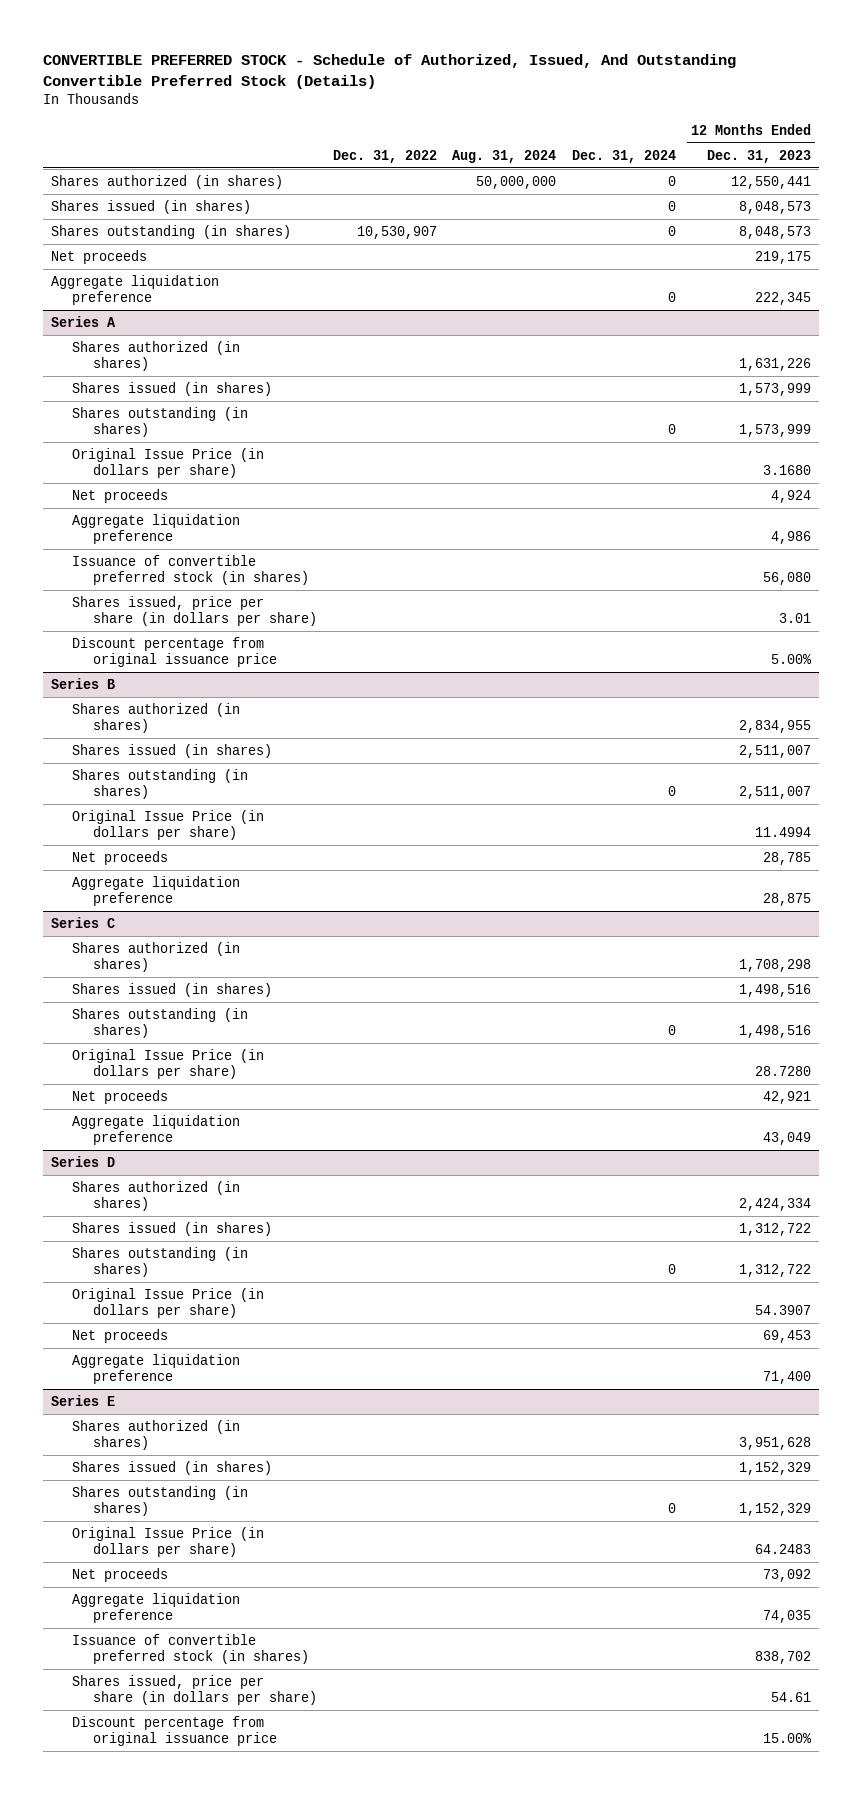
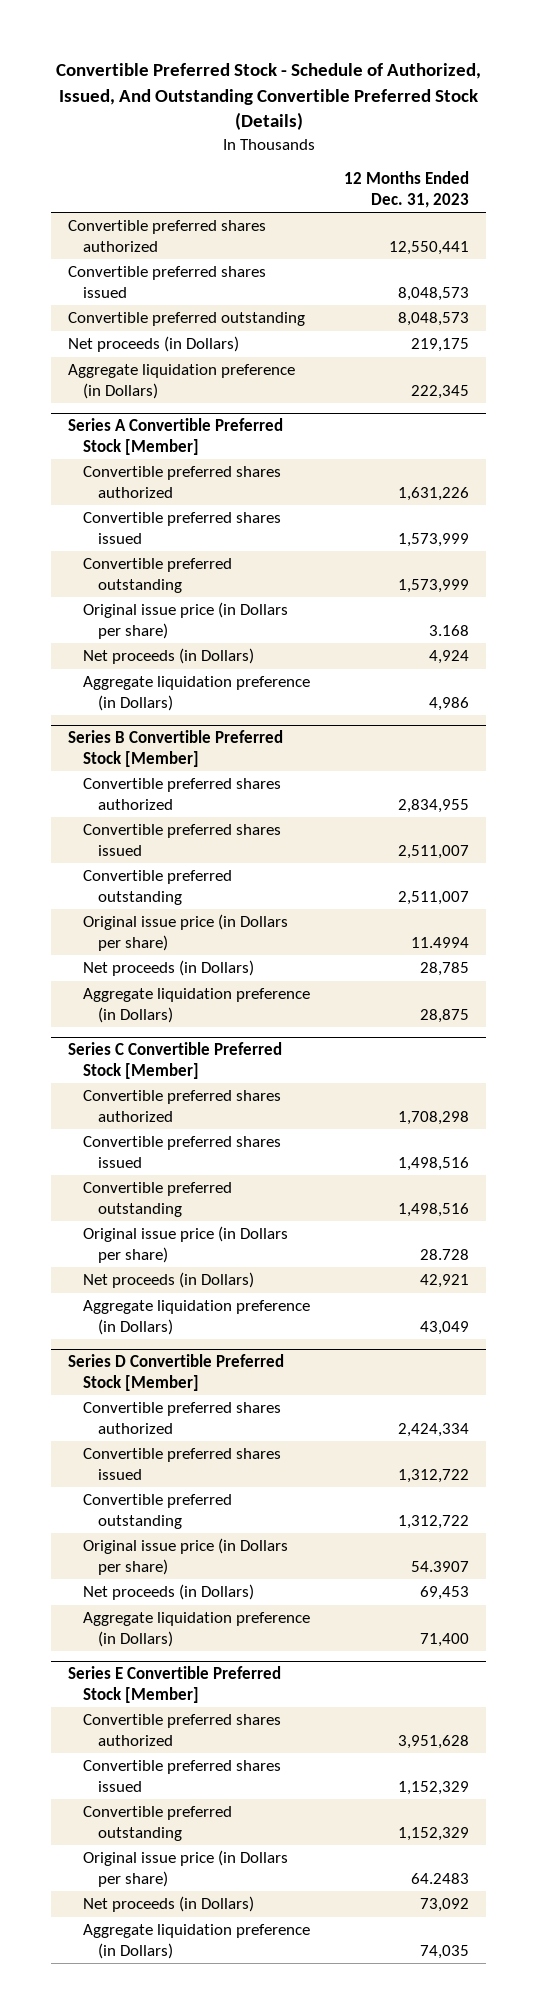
- CONVERTIBLE PREFERRED STOCK - Schedule of Authorized, Issued, And Outstanding Convertible Preferred Stock (Details)
+ Convertible Preferred Stock - Schedule of Authorized, Issued, And Outstanding Convertible Preferred Stock (Details)
- | Dec. 31, 2022 | Aug. 31, 2024 | Dec. 31, 2024 | 12 Months Ended Dec. 31, 2023
+ | 12 Months Ended Dec. 31, 2023
- Shares authorized (in shares) | | 50,000,000 | 0 | 12,550,441
- Shares issued (in shares) | | | 0 | 8,048,573
- Shares outstanding (in shares) | 10,530,907 | | 0 | 8,048,573
- Net proceeds | | | | 219,175
- Aggregate liquidation preference | | | 0 | 222,345
- Series A
- Shares authorized (in shares) | | | | 1,631,226
- Shares issued (in shares) | | | | 1,573,999
- Shares outstanding (in shares) | | | 0 | 1,573,999
- Original Issue Price (in dollars per share) | | | | 3.1680
- Net proceeds | | | | 4,924
- Aggregate liquidation preference | | | | 4,986
- Issuance of convertible preferred stock (in shares) | | | | 56,080
- Shares issued, price per share (in dollars per share) | | | | 3.01
- Discount percentage from original issuance price | | | | 5.00%
- Series B
- Shares authorized (in shares) | | | | 2,834,955
- Shares issued (in shares) | | | | 2,511,007
- Shares outstanding (in shares) | | | 0 | 2,511,007
- Original Issue Price (in dollars per share) | | | | 11.4994
- Net proceeds | | | | 28,785
- Aggregate liquidation preference | | | | 28,875
- Series C
- Shares authorized (in shares) | | | | 1,708,298
- Shares issued (in shares) | | | | 1,498,516
- Shares outstanding (in shares) | | | 0 | 1,498,516
- Original Issue Price (in dollars per share) | | | | 28.7280
- Net proceeds | | | | 42,921
- Aggregate liquidation preference | | | | 43,049
- Series D
- Shares authorized (in shares) | | | | 2,424,334
- Shares issued (in shares) | | | | 1,312,722
- Shares outstanding (in shares) | | | 0 | 1,312,722
- Original Issue Price (in dollars per share) | | | | 54.3907
- Net proceeds | | | | 69,453
- Aggregate liquidation preference | | | | 71,400
- Series E
- Shares authorized (in shares) | | | | 3,951,628
- Shares issued (in shares) | | | | 1,152,329
- Shares outstanding (in shares) | | | 0 | 1,152,329
- Original Issue Price (in dollars per share) | | | | 64.2483
- Net proceeds | | | | 73,092
- Aggregate liquidation preference | | | | 74,035
- Issuance of convertible preferred stock (in shares) | | | | 838,702
- Shares issued, price per share (in dollars per share) | | | | 54.61
- Discount percentage from original issuance price | | | | 15.00%
+ Convertible preferred shares authorized | 12,550,441
+ Convertible preferred shares issued | 8,048,573
+ Convertible preferred outstanding | 8,048,573
+ Net proceeds (in Dollars) | 219,175
+ Aggregate liquidation preference (in Dollars) | 222,345
+ Series A Convertible Preferred Stock [Member]
+ Convertible preferred shares authorized | 1,631,226
+ Convertible preferred shares issued | 1,573,999
+ Convertible preferred outstanding | 1,573,999
+ Original issue price (in Dollars per share) | 3.168
+ Net proceeds (in Dollars) | 4,924
+ Aggregate liquidation preference (in Dollars) | 4,986
+ Series B Convertible Preferred Stock [Member]
+ Convertible preferred shares authorized | 2,834,955
+ Convertible preferred shares issued | 2,511,007
+ Convertible preferred outstanding | 2,511,007
+ Original issue price (in Dollars per share) | 11.4994
+ Net proceeds (in Dollars) | 28,785
+ Aggregate liquidation preference (in Dollars) | 28,875
+ Series C Convertible Preferred Stock [Member]
+ Convertible preferred shares authorized | 1,708,298
+ Convertible preferred shares issued | 1,498,516
+ Convertible preferred outstanding | 1,498,516
+ Original issue price (in Dollars per share) | 28.728
+ Net proceeds (in Dollars) | 42,921
+ Aggregate liquidation preference (in Dollars) | 43,049
+ Series D Convertible Preferred Stock [Member]
+ Convertible preferred shares authorized | 2,424,334
+ Convertible preferred shares issued | 1,312,722
+ Convertible preferred outstanding | 1,312,722
+ Original issue price (in Dollars per share) | 54.3907
+ Net proceeds (in Dollars) | 69,453
+ Aggregate liquidation preference (in Dollars) | 71,400
+ Series E Convertible Preferred Stock [Member]
+ Convertible preferred shares authorized | 3,951,628
+ Convertible preferred shares issued | 1,152,329
+ Convertible preferred outstanding | 1,152,329
+ Original issue price (in Dollars per share) | 64.2483
+ Net proceeds (in Dollars) | 73,092
+ Aggregate liquidation preference (in Dollars) | 74,035

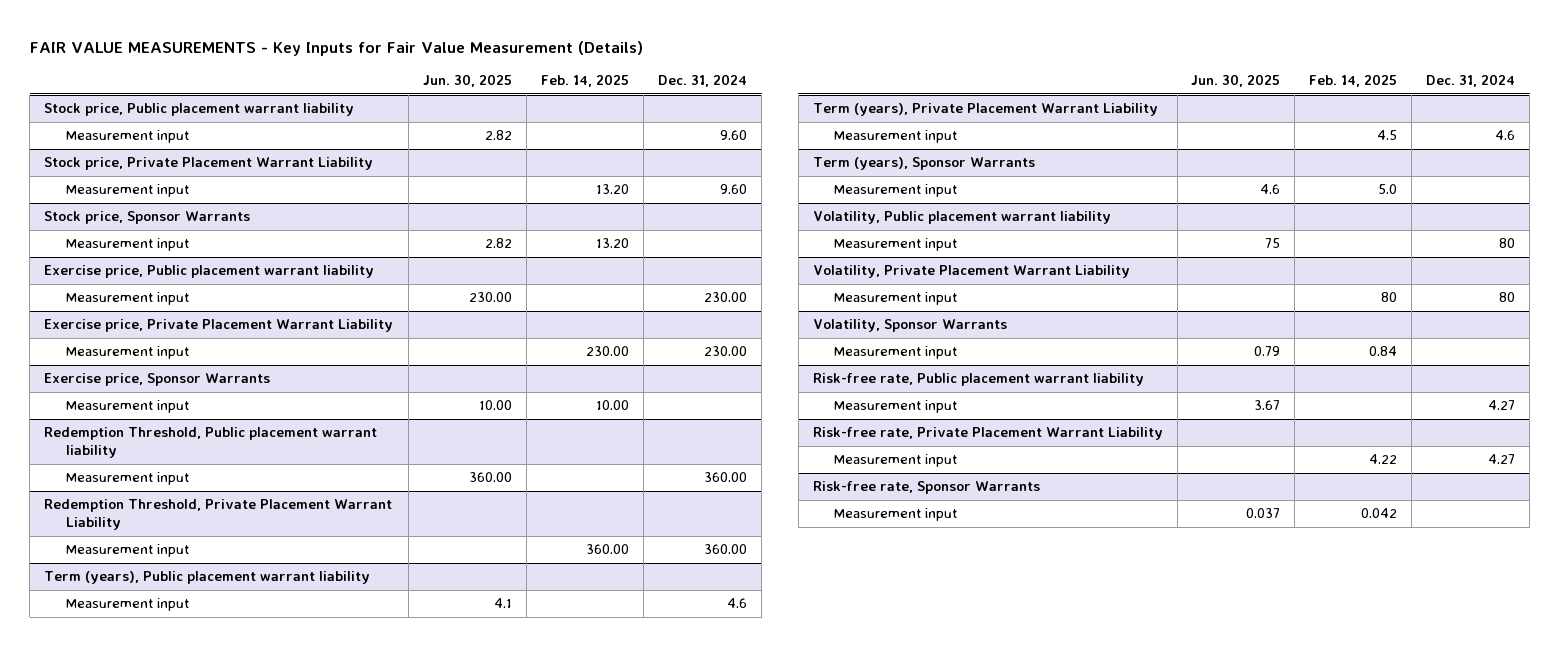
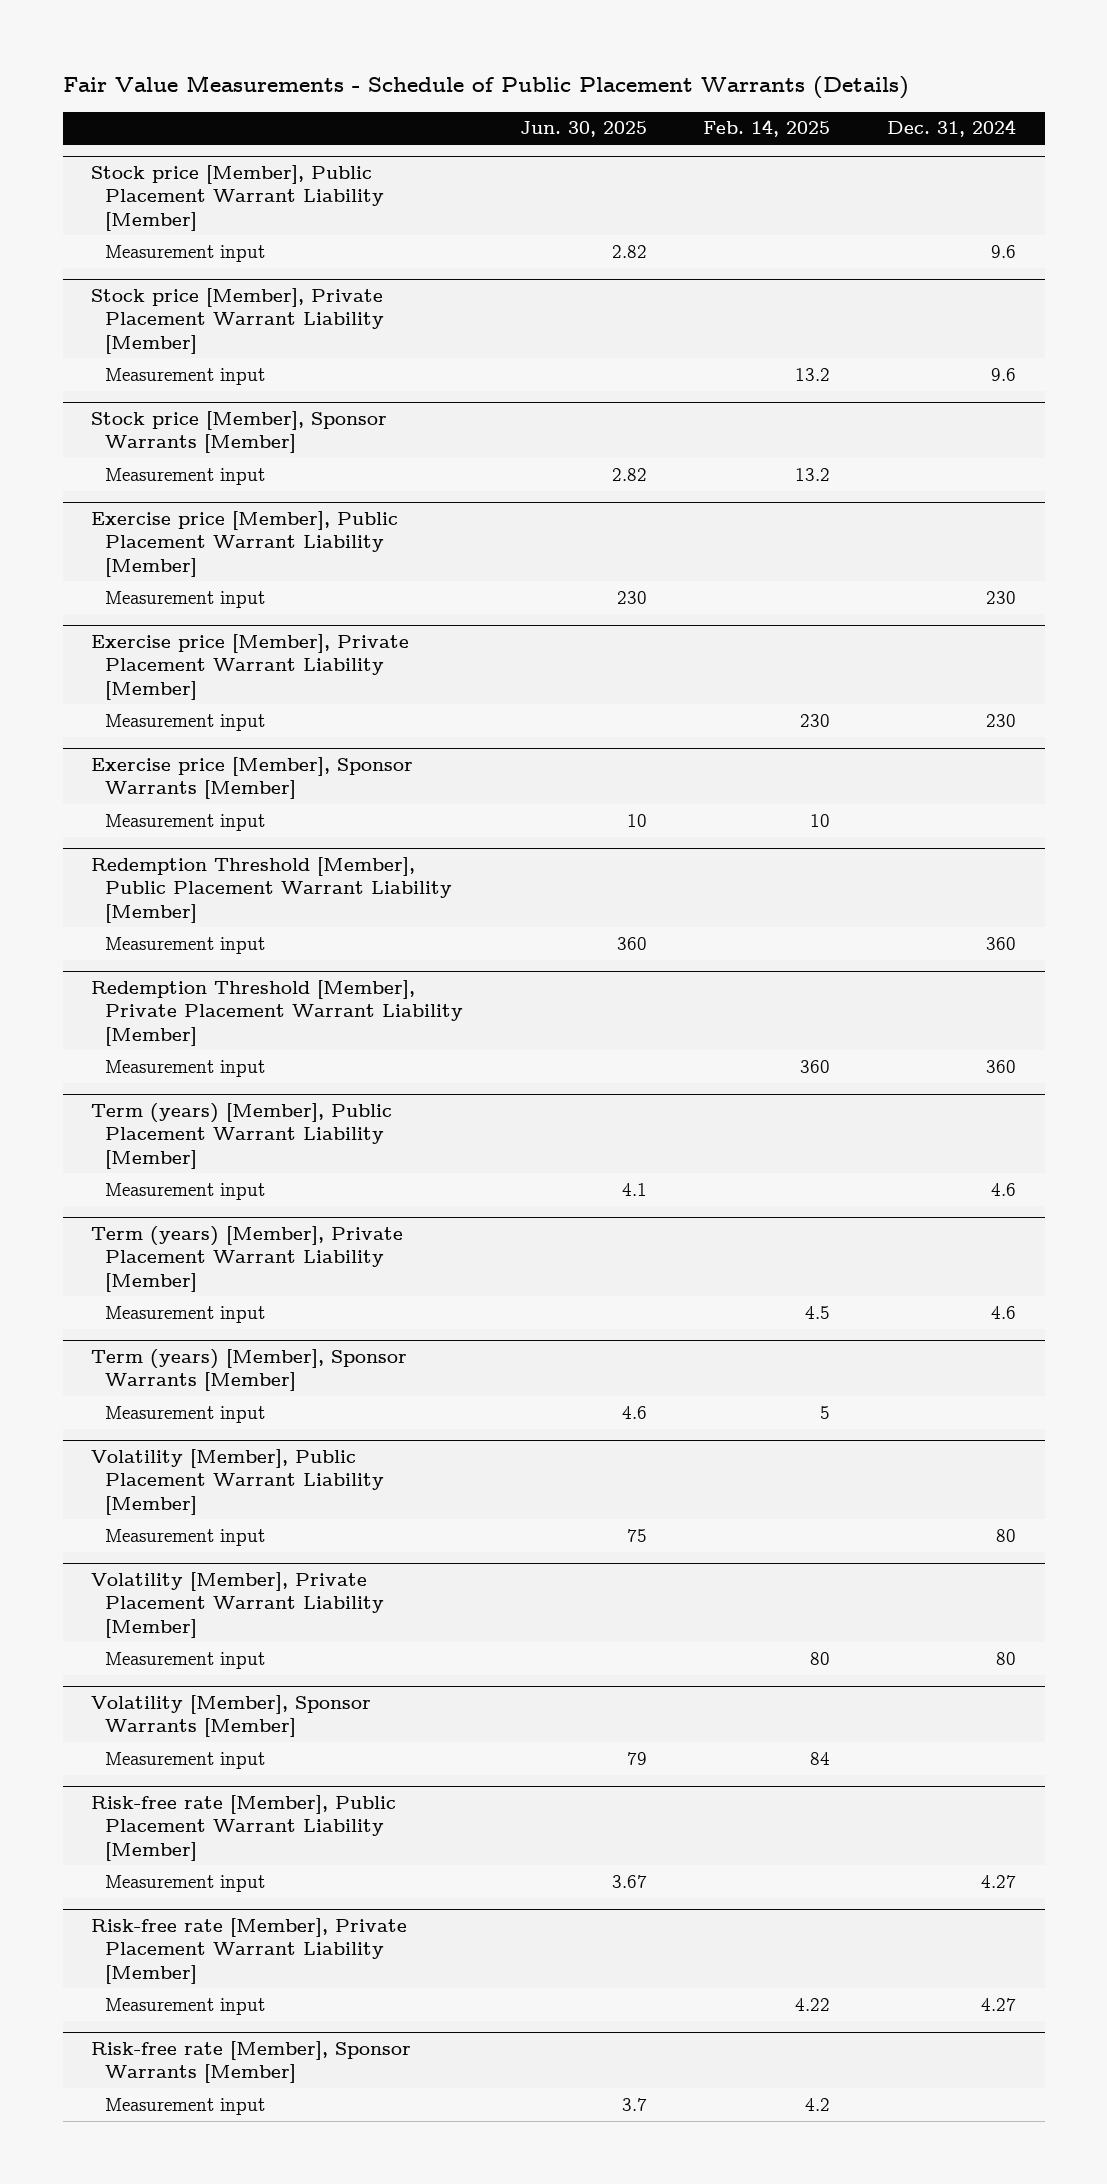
- FAIR VALUE MEASUREMENTS - Key Inputs for Fair Value Measurement (Details)
+ Fair Value Measurements - Schedule of Public Placement Warrants (Details)
- Stock price, Public placement warrant liability
- Measurement input | 2.82 | | 9.60
- Stock price, Private Placement Warrant Liability
- Measurement input | | 13.20 | 9.60
- Stock price, Sponsor Warrants
- Measurement input | 2.82 | 13.20 |
- Exercise price, Public placement warrant liability
- Measurement input | 230.00 | | 230.00
- Exercise price, Private Placement Warrant Liability
- Measurement input | | 230.00 | 230.00
- Exercise price, Sponsor Warrants
- Measurement input | 10.00 | 10.00 |
- Redemption Threshold, Public placement warrant liability
- Measurement input | 360.00 | | 360.00
- Redemption Threshold, Private Placement Warrant Liability
- Measurement input | | 360.00 | 360.00
- Term (years), Public placement warrant liability
+ Stock price [Member], Public Placement Warrant Liability [Member]
+ Measurement input | 2.82 | | 9.6
+ Stock price [Member], Private Placement Warrant Liability [Member]
+ Measurement input | | 13.2 | 9.6
+ Stock price [Member], Sponsor Warrants [Member]
+ Measurement input | 2.82 | 13.2 |
+ Exercise price [Member], Public Placement Warrant Liability [Member]
+ Measurement input | 230 | | 230
+ Exercise price [Member], Private Placement Warrant Liability [Member]
+ Measurement input | | 230 | 230
+ Exercise price [Member], Sponsor Warrants [Member]
+ Measurement input | 10 | 10 |
+ Redemption Threshold [Member], Public Placement Warrant Liability [Member]
+ Measurement input | 360 | | 360
+ Redemption Threshold [Member], Private Placement Warrant Liability [Member]
+ Measurement input | | 360 | 360
+ Term (years) [Member], Public Placement Warrant Liability [Member]
- Term (years), Private Placement Warrant Liability
+ Term (years) [Member], Private Placement Warrant Liability [Member]
- Term (years), Sponsor Warrants
- Measurement input | 4.6 | 5.0 |
- Volatility, Public placement warrant liability
+ Term (years) [Member], Sponsor Warrants [Member]
+ Measurement input | 4.6 | 5 |
+ Volatility [Member], Public Placement Warrant Liability [Member]
- Volatility, Private Placement Warrant Liability
+ Volatility [Member], Private Placement Warrant Liability [Member]
- Volatility, Sponsor Warrants
- Measurement input | 0.79 | 0.84 |
- Risk-free rate, Public placement warrant liability
+ Volatility [Member], Sponsor Warrants [Member]
+ Measurement input | 79 | 84 |
+ Risk-free rate [Member], Public Placement Warrant Liability [Member]
- Risk-free rate, Private Placement Warrant Liability
+ Risk-free rate [Member], Private Placement Warrant Liability [Member]
- Risk-free rate, Sponsor Warrants
- Measurement input | 0.037 | 0.042 |
+ Risk-free rate [Member], Sponsor Warrants [Member]
+ Measurement input | 3.7 | 4.2 |

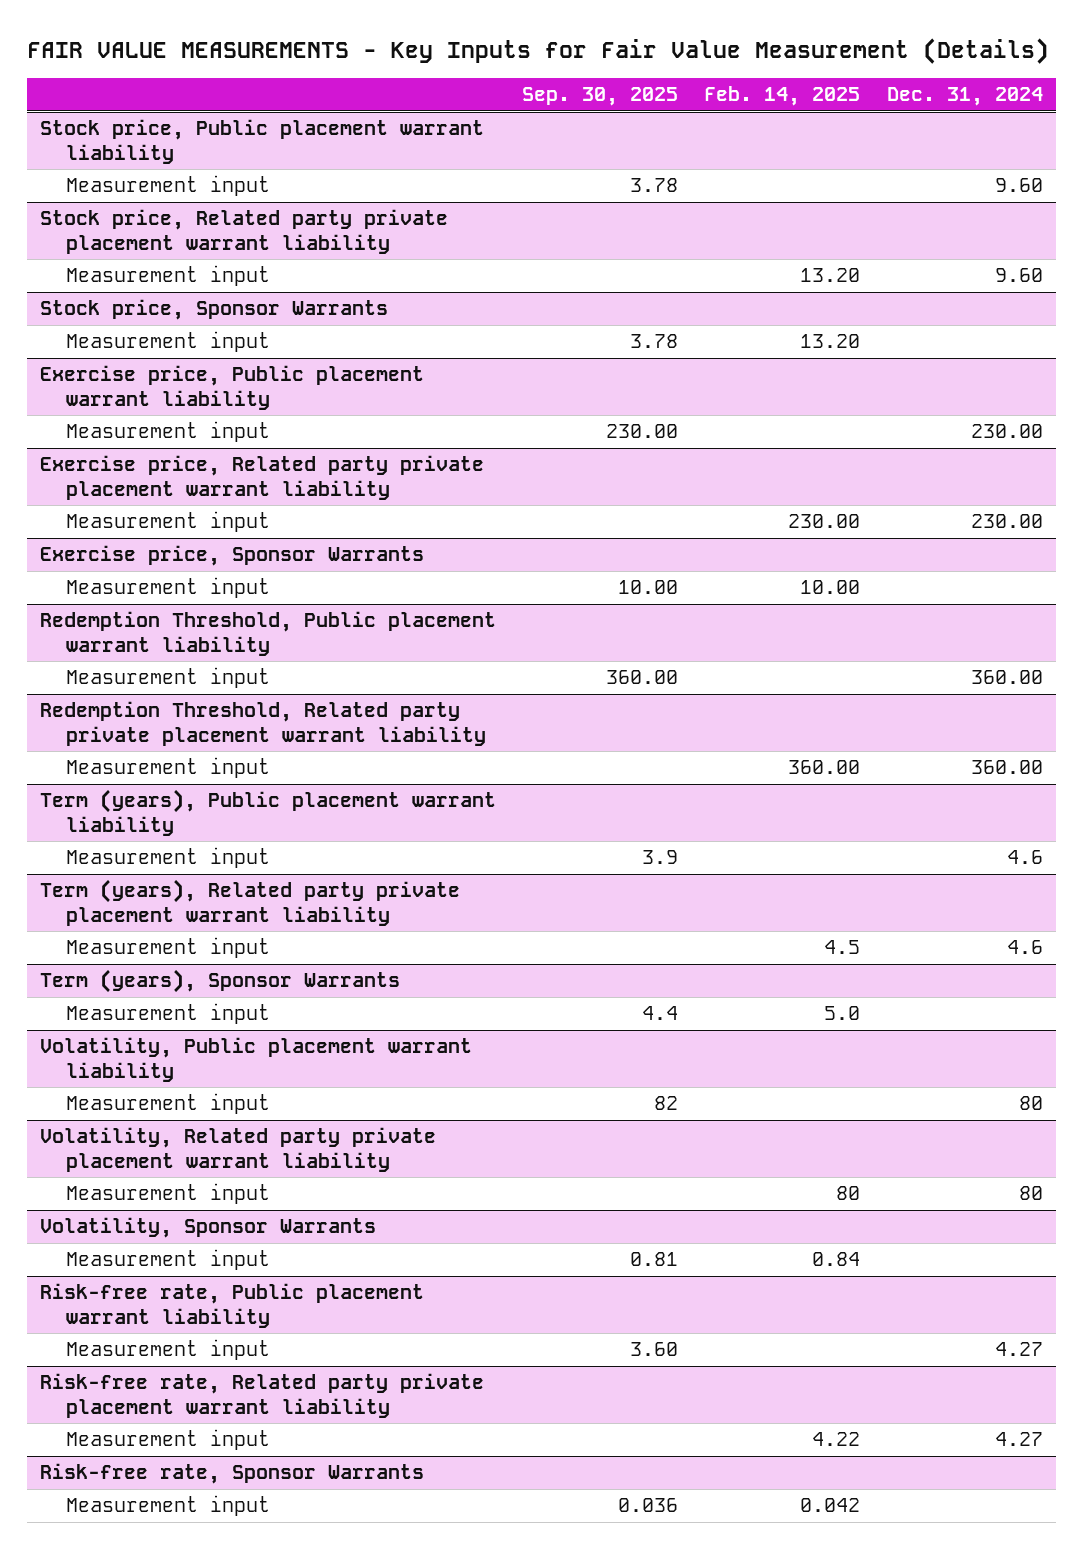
- Fair Value Measurements - Schedule of Public Placement Warrants (Details)
+ FAIR VALUE MEASUREMENTS - Key Inputs for Fair Value Measurement (Details)
- | Jun. 30, 2025 | Feb. 14, 2025 | Dec. 31, 2024
+ | Sep. 30, 2025 | Feb. 14, 2025 | Dec. 31, 2024
- Stock price [Member], Public Placement Warrant Liability [Member]
- Measurement input | 2.82 | | 9.6
- Stock price [Member], Private Placement Warrant Liability [Member]
- Measurement input | | 13.2 | 9.6
- Stock price [Member], Sponsor Warrants [Member]
- Measurement input | 2.82 | 13.2 |
- Exercise price [Member], Public Placement Warrant Liability [Member]
- Measurement input | 230 | | 230
- Exercise price [Member], Private Placement Warrant Liability [Member]
- Measurement input | | 230 | 230
- Exercise price [Member], Sponsor Warrants [Member]
- Measurement input | 10 | 10 |
- Redemption Threshold [Member], Public Placement Warrant Liability [Member]
- Measurement input | 360 | | 360
- Redemption Threshold [Member], Private Placement Warrant Liability [Member]
- Measurement input | | 360 | 360
- Term (years) [Member], Public Placement Warrant Liability [Member]
+ Stock price, Public placement warrant liability
+ Measurement input | 3.78 | | 9.60
+ Stock price, Related party private placement warrant liability
+ Measurement input | | 13.20 | 9.60
+ Stock price, Sponsor Warrants
+ Measurement input | 3.78 | 13.20 |
+ Exercise price, Public placement warrant liability
+ Measurement input | 230.00 | | 230.00
+ Exercise price, Related party private placement warrant liability
+ Measurement input | | 230.00 | 230.00
+ Exercise price, Sponsor Warrants
+ Measurement input | 10.00 | 10.00 |
+ Redemption Threshold, Public placement warrant liability
+ Measurement input | 360.00 | | 360.00
+ Redemption Threshold, Related party private placement warrant liability
+ Measurement input | | 360.00 | 360.00
+ Term (years), Public placement warrant liability
- Term (years) [Member], Private Placement Warrant Liability [Member]
+ Term (years), Related party private placement warrant liability
- Term (years) [Member], Sponsor Warrants [Member]
- Measurement input | 4.6 | 5 |
- Volatility [Member], Public Placement Warrant Liability [Member]
+ Term (years), Sponsor Warrants
+ Measurement input | 4.4 | 5.0 |
+ Volatility, Public placement warrant liability
- Volatility [Member], Private Placement Warrant Liability [Member]
+ Volatility, Related party private placement warrant liability
- Volatility [Member], Sponsor Warrants [Member]
- Measurement input | 79 | 84 |
- Risk-free rate [Member], Public Placement Warrant Liability [Member]
+ Volatility, Sponsor Warrants
+ Measurement input | 0.81 | 0.84 |
+ Risk-free rate, Public placement warrant liability
- Risk-free rate [Member], Private Placement Warrant Liability [Member]
+ Risk-free rate, Related party private placement warrant liability
- Risk-free rate [Member], Sponsor Warrants [Member]
- Measurement input | 3.7 | 4.2 |
+ Risk-free rate, Sponsor Warrants
+ Measurement input | 0.036 | 0.042 |

